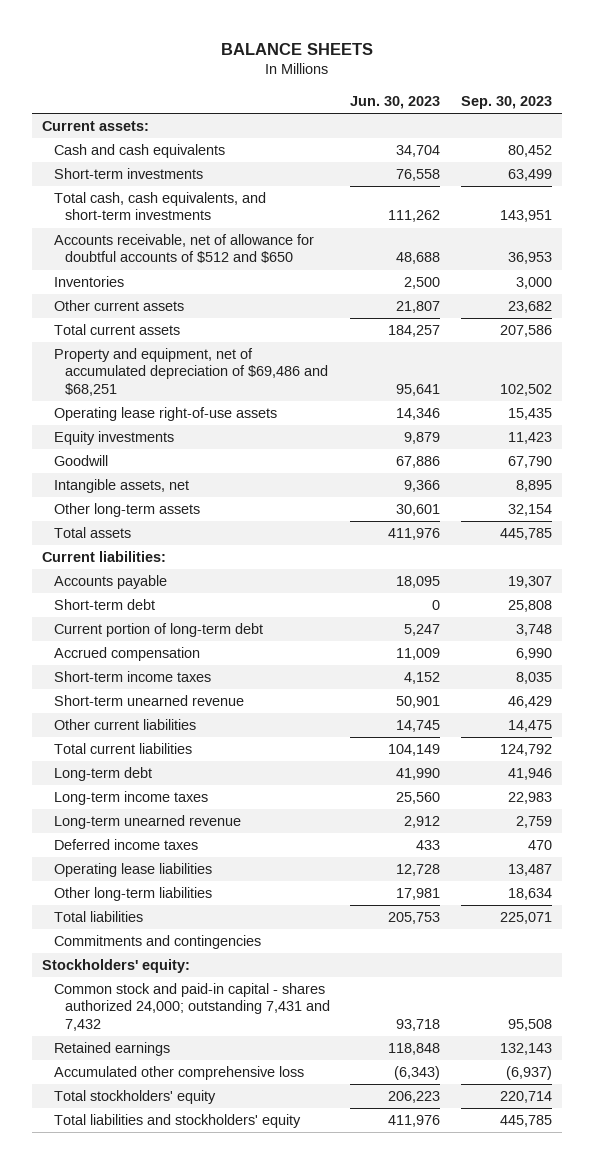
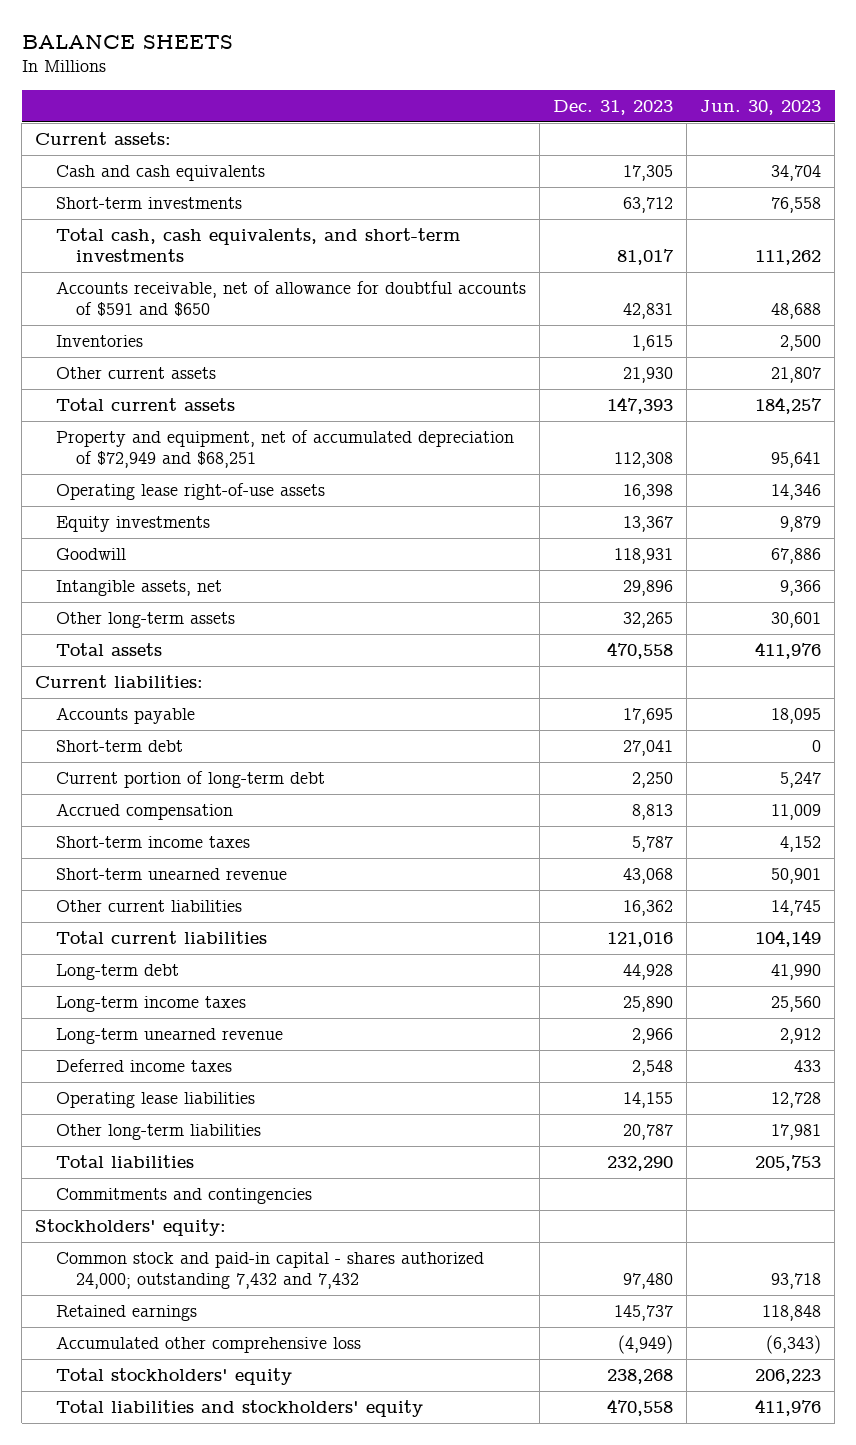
- | Jun. 30, 2023 | Sep. 30, 2023
+ | Dec. 31, 2023 | Jun. 30, 2023
- Accounts receivable, net of allowance for doubtful accounts of $512 and $650 | 48,688 | 36,953
+ Accounts receivable, net of allowance for doubtful accounts of $591 and $650 | 42,831 | 48,688
- Property and equipment, net of accumulated depreciation of $69,486 and $68,251 | 95,641 | 102,502
+ Property and equipment, net of accumulated depreciation of $72,949 and $68,251 | 112,308 | 95,641
- Common stock and paid-in capital - shares authorized 24,000; outstanding 7,431 and 7,432 | 93,718 | 95,508
+ Common stock and paid-in capital - shares authorized 24,000; outstanding 7,432 and 7,432 | 97,480 | 93,718

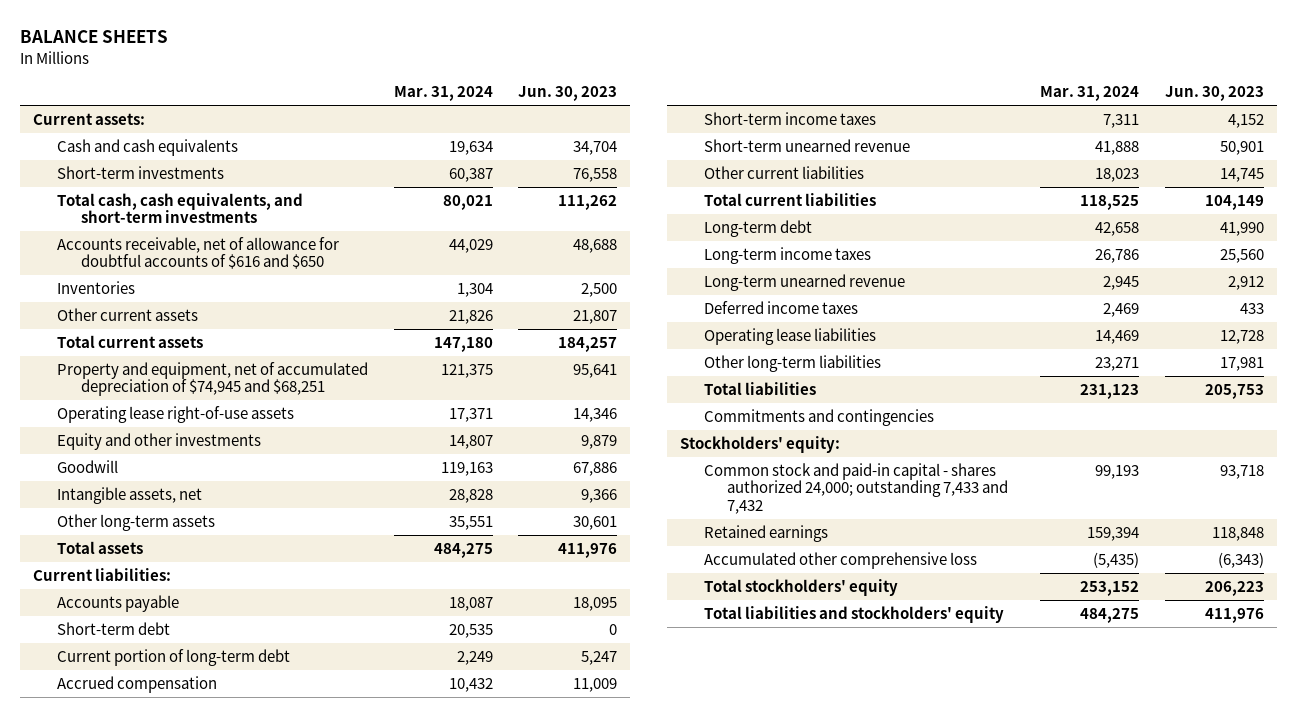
- | Dec. 31, 2023 | Jun. 30, 2023
+ | Mar. 31, 2024 | Jun. 30, 2023
- Accounts receivable, net of allowance for doubtful accounts of $591 and $650 | 42,831 | 48,688
+ Accounts receivable, net of allowance for doubtful accounts of $616 and $650 | 44,029 | 48,688
- Property and equipment, net of accumulated depreciation of $72,949 and $68,251 | 112,308 | 95,641
+ Property and equipment, net of accumulated depreciation of $74,945 and $68,251 | 121,375 | 95,641
- Equity investments | 13,367 | 9,879
+ Equity and other investments | 14,807 | 9,879
- Common stock and paid-in capital - shares authorized 24,000; outstanding 7,432 and 7,432 | 97,480 | 93,718
+ Common stock and paid-in capital - shares authorized 24,000; outstanding 7,433 and 7,432 | 99,193 | 93,718

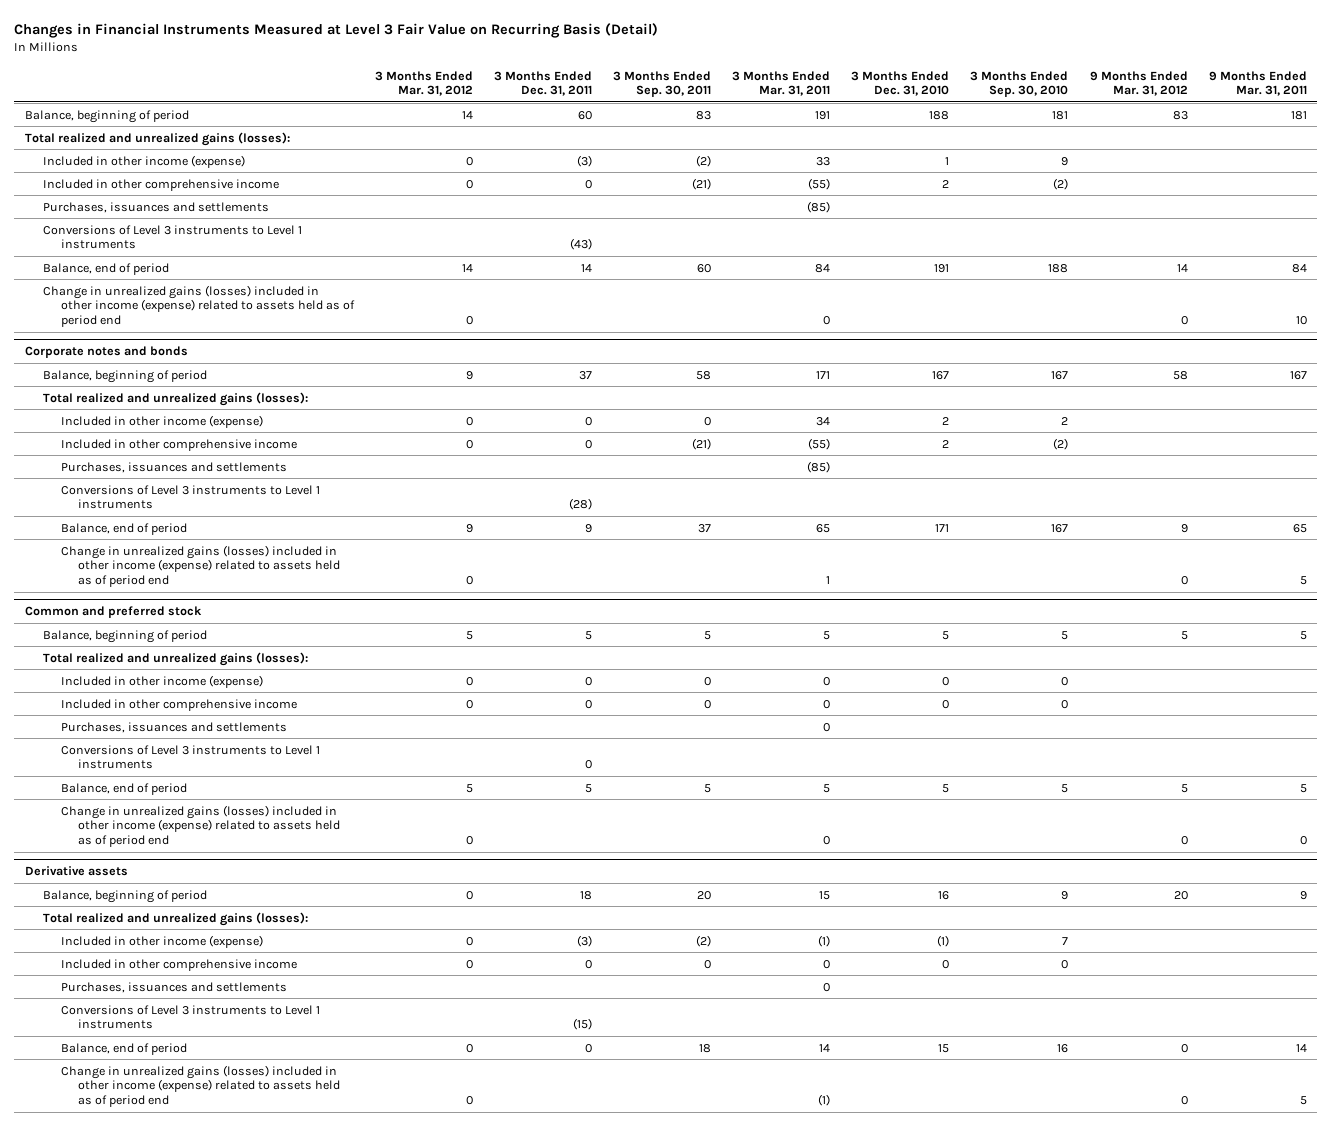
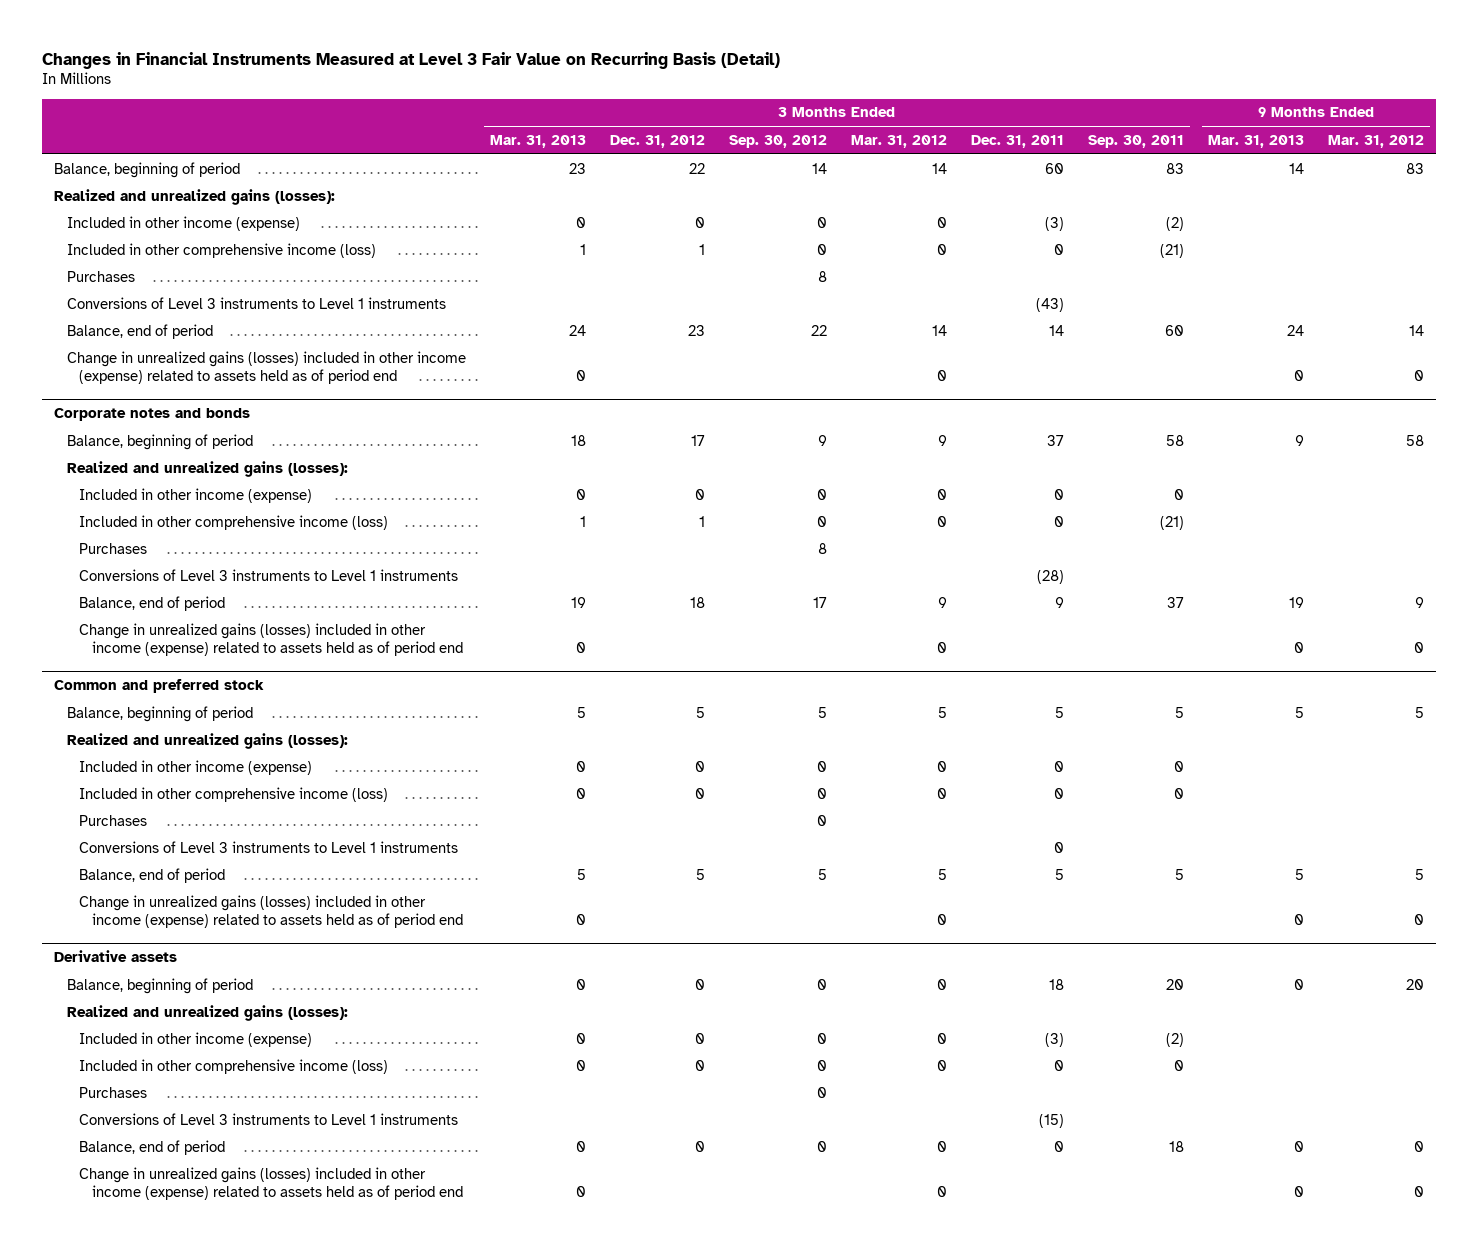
- | 3 Months Ended Mar. 31, 2012 | 3 Months Ended Dec. 31, 2011 | 3 Months Ended Sep. 30, 2011 | 3 Months Ended Mar. 31, 2011 | 3 Months Ended Dec. 31, 2010 | 3 Months Ended Sep. 30, 2010 | 9 Months Ended Mar. 31, 2012 | 9 Months Ended Mar. 31, 2011
+ | 3 Months Ended Mar. 31, 2013 | 3 Months Ended Dec. 31, 2012 | 3 Months Ended Sep. 30, 2012 | 3 Months Ended Mar. 31, 2012 | 3 Months Ended Dec. 31, 2011 | 3 Months Ended Sep. 30, 2011 | 9 Months Ended Mar. 31, 2013 | 9 Months Ended Mar. 31, 2012
- Total realized and unrealized gains (losses):
+ Realized and unrealized gains (losses):
- Included in other comprehensive income | 0 | 0 | (21) | (55) | 2 | (2) | |
- Purchases, issuances and settlements | | | | (85) | | | |
+ Included in other comprehensive income (loss) | 1 | 1 | 0 | 0 | 0 | (21) | |
+ Purchases | | | 8 | | | | |
@ Corporate notes and bonds
- Total realized and unrealized gains (losses):
+ Realized and unrealized gains (losses):
- Included in other comprehensive income | 0 | 0 | (21) | (55) | 2 | (2) | |
- Purchases, issuances and settlements | | | | (85) | | | |
+ Included in other comprehensive income (loss) | 1 | 1 | 0 | 0 | 0 | (21) | |
+ Purchases | | | 8 | | | | |
@ Common and preferred stock
- Total realized and unrealized gains (losses):
+ Realized and unrealized gains (losses):
- Included in other comprehensive income | 0 | 0 | 0 | 0 | 0 | 0 | |
- Purchases, issuances and settlements | | | | 0 | | | |
+ Included in other comprehensive income (loss) | 0 | 0 | 0 | 0 | 0 | 0 | |
+ Purchases | | | 0 | | | | |
@ Derivative assets
- Total realized and unrealized gains (losses):
+ Realized and unrealized gains (losses):
- Included in other comprehensive income | 0 | 0 | 0 | 0 | 0 | 0 | |
- Purchases, issuances and settlements | | | | 0 | | | |
+ Included in other comprehensive income (loss) | 0 | 0 | 0 | 0 | 0 | 0 | |
+ Purchases | | | 0 | | | | |

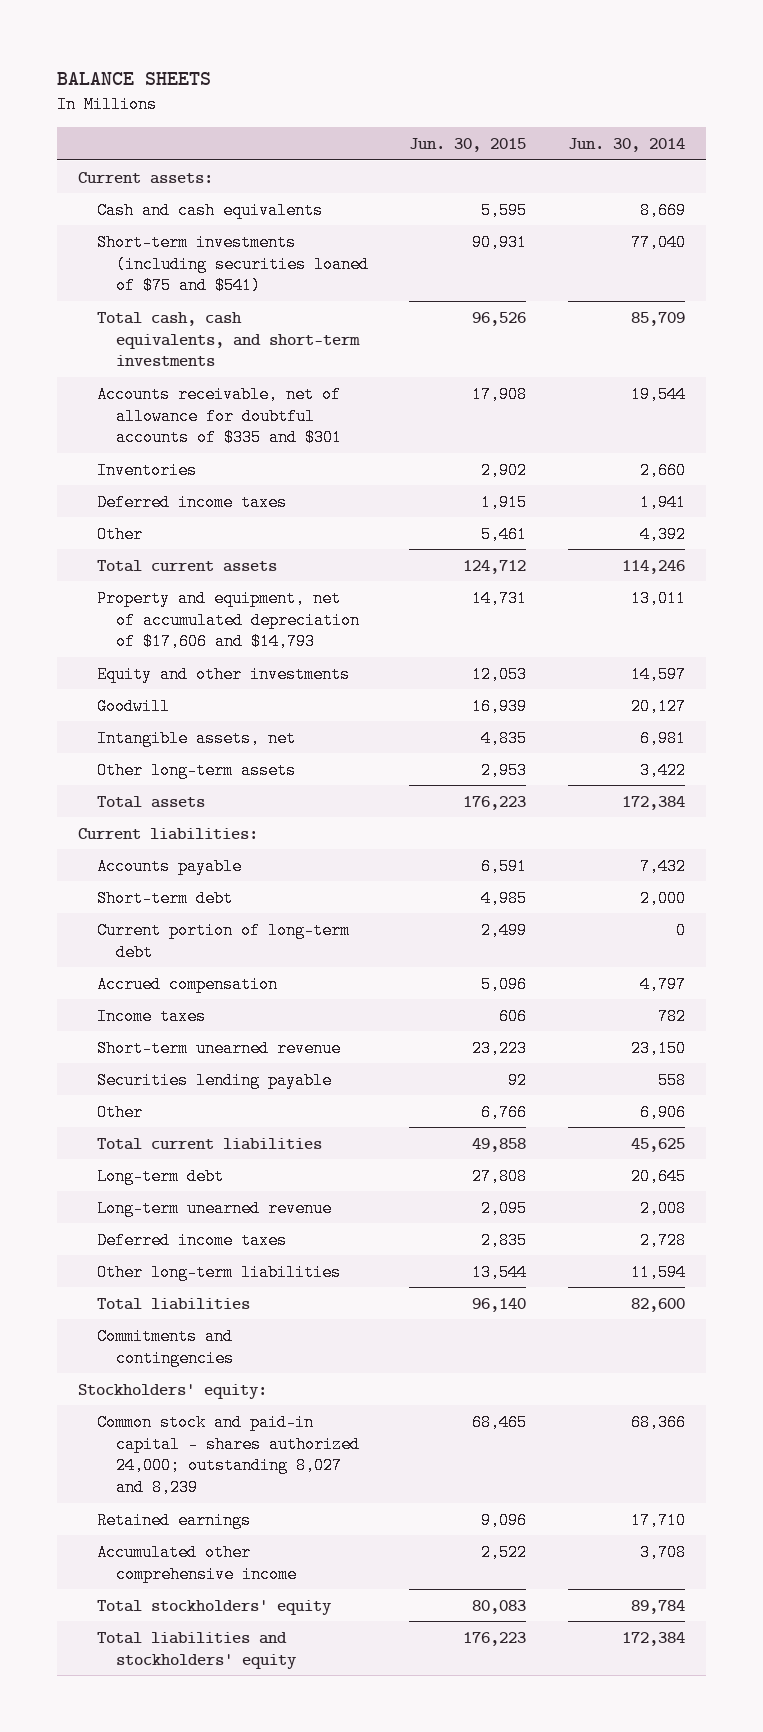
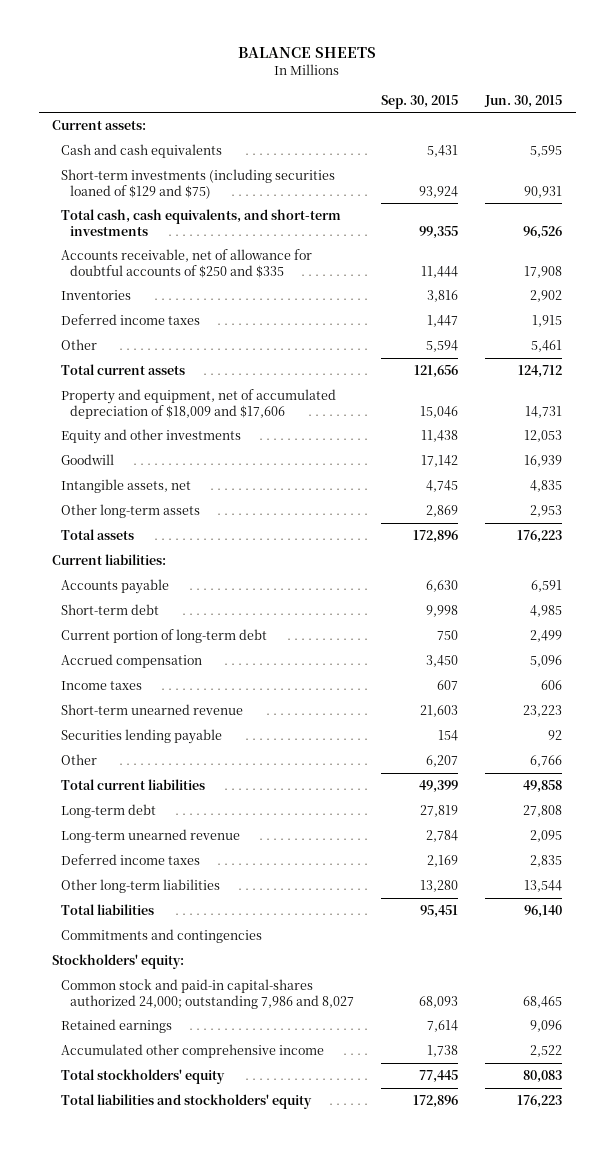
- | Jun. 30, 2015 | Jun. 30, 2014
+ | Sep. 30, 2015 | Jun. 30, 2015
- Short-term investments (including securities loaned of $75 and $541) | 90,931 | 77,040
+ Short-term investments (including securities loaned of $129 and $75) | 93,924 | 90,931
- Accounts receivable, net of allowance for doubtful accounts of $335 and $301 | 17,908 | 19,544
+ Accounts receivable, net of allowance for doubtful accounts of $250 and $335 | 11,444 | 17,908
- Property and equipment, net of accumulated depreciation of $17,606 and $14,793 | 14,731 | 13,011
+ Property and equipment, net of accumulated depreciation of $18,009 and $17,606 | 15,046 | 14,731
- Common stock and paid-in capital - shares authorized 24,000; outstanding 8,027 and 8,239 | 68,465 | 68,366
+ Common stock and paid-in capital-shares authorized 24,000; outstanding 7,986 and 8,027 | 68,093 | 68,465

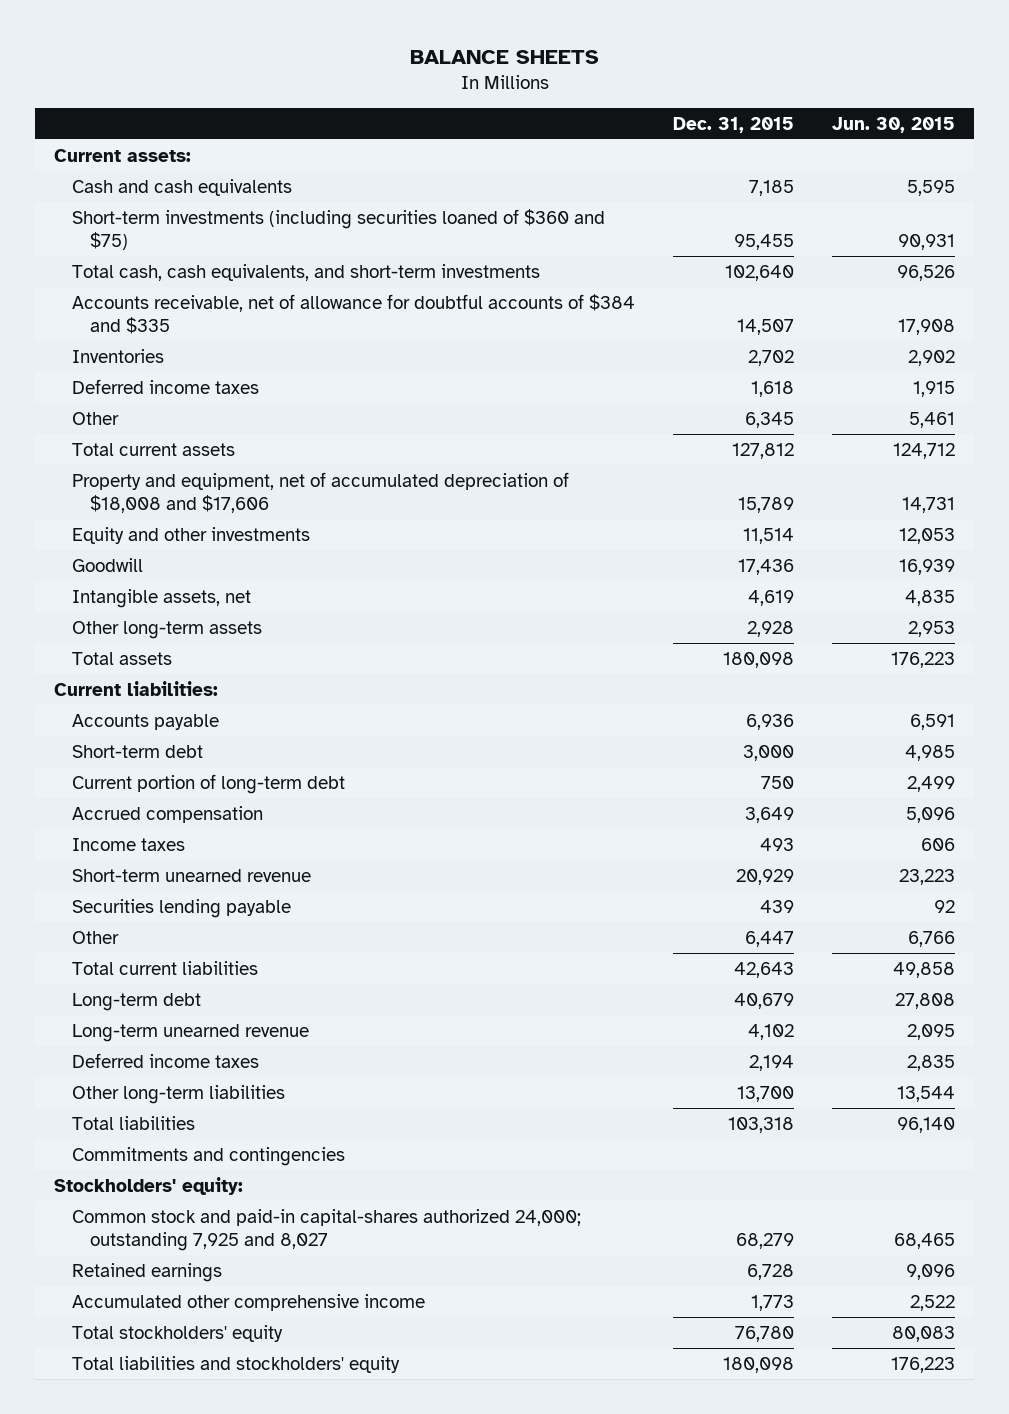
- | Sep. 30, 2015 | Jun. 30, 2015
+ | Dec. 31, 2015 | Jun. 30, 2015
- Short-term investments (including securities loaned of $129 and $75) | 93,924 | 90,931
+ Short-term investments (including securities loaned of $360 and $75) | 95,455 | 90,931
- Accounts receivable, net of allowance for doubtful accounts of $250 and $335 | 11,444 | 17,908
+ Accounts receivable, net of allowance for doubtful accounts of $384 and $335 | 14,507 | 17,908
- Property and equipment, net of accumulated depreciation of $18,009 and $17,606 | 15,046 | 14,731
+ Property and equipment, net of accumulated depreciation of $18,008 and $17,606 | 15,789 | 14,731
- Common stock and paid-in capital-shares authorized 24,000; outstanding 7,986 and 8,027 | 68,093 | 68,465
+ Common stock and paid-in capital-shares authorized 24,000; outstanding 7,925 and 8,027 | 68,279 | 68,465

